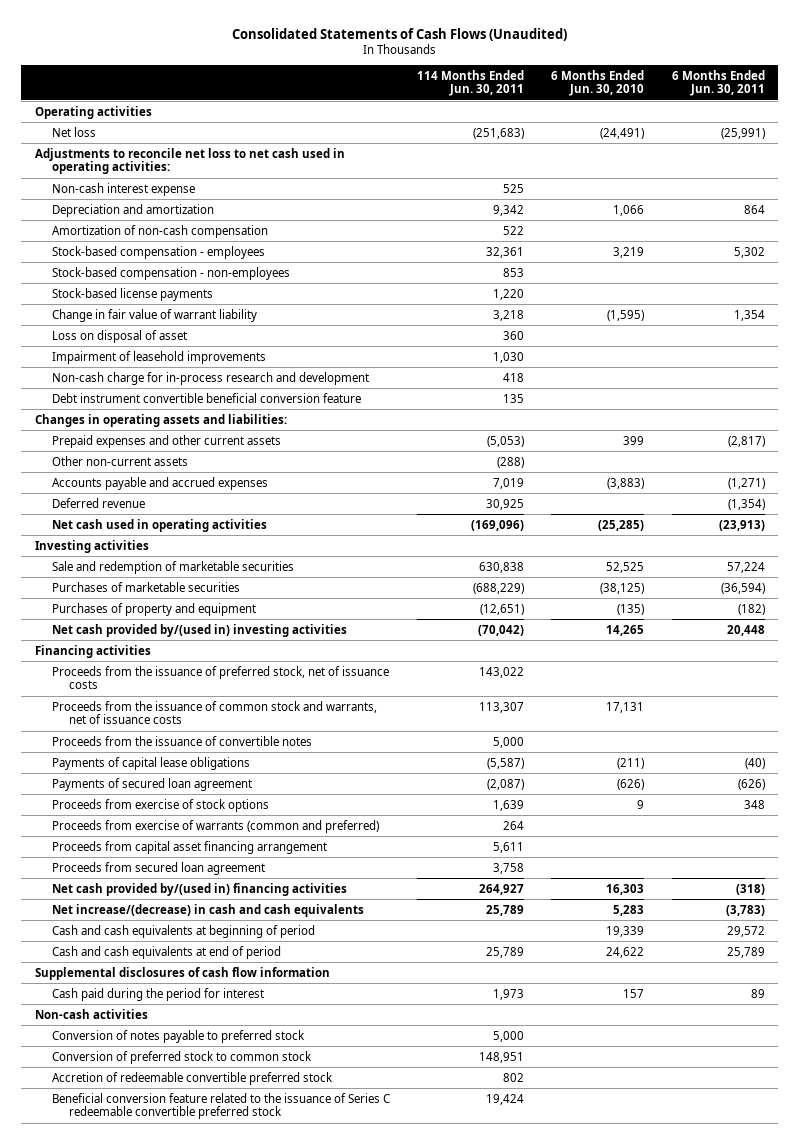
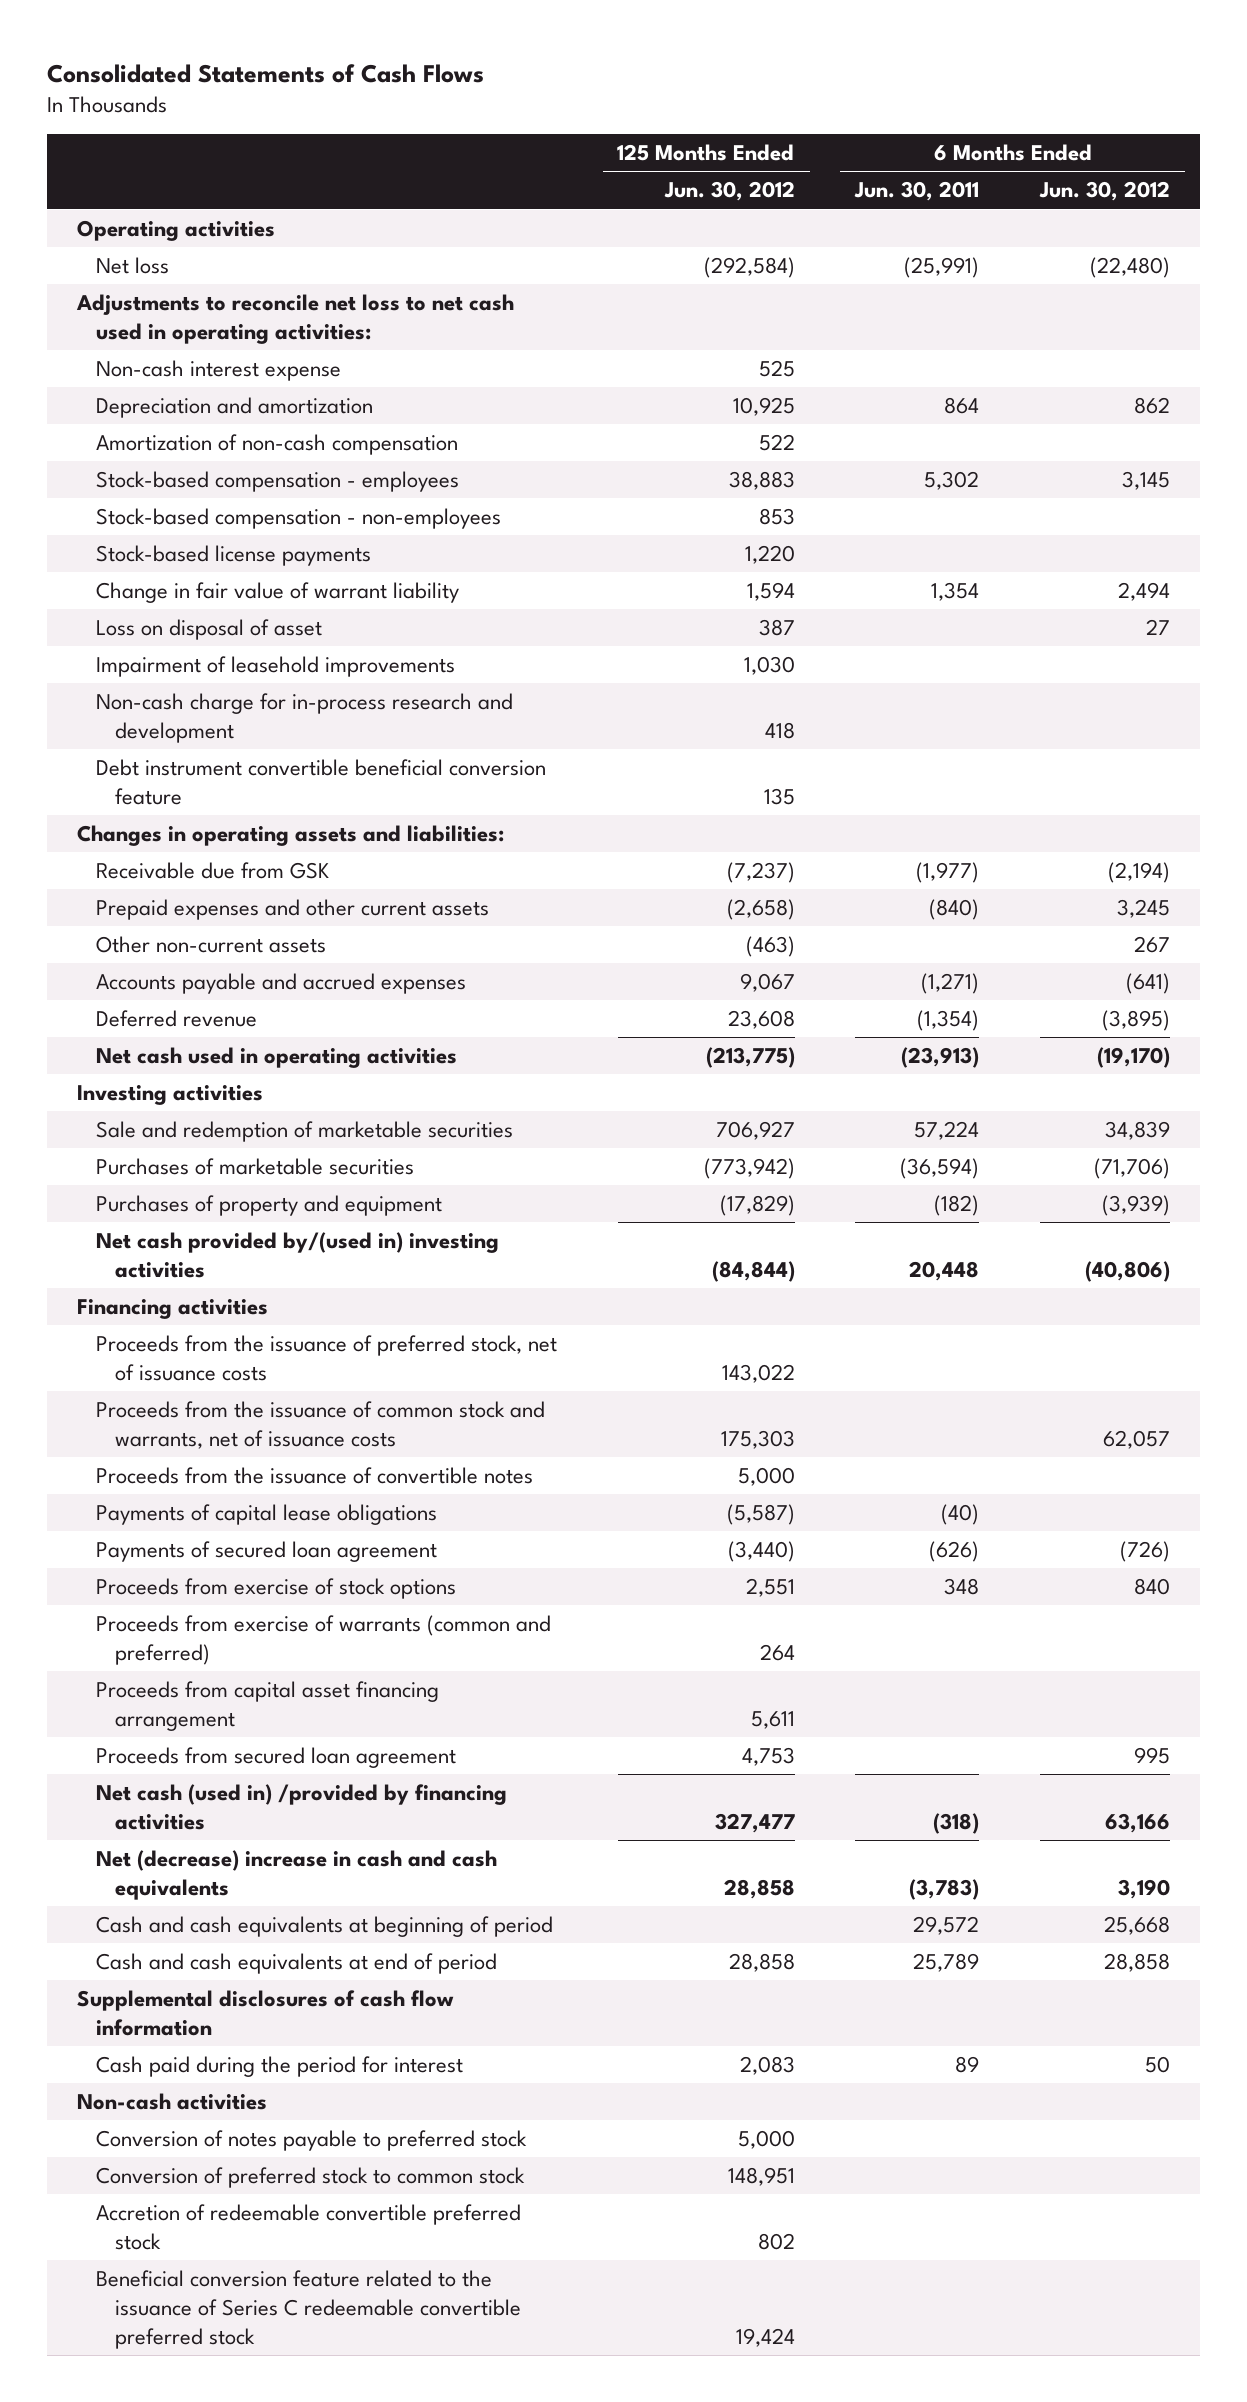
- Consolidated Statements of Cash Flows (Unaudited)
+ Consolidated Statements of Cash Flows
- | 114 Months Ended Jun. 30, 2011 | 6 Months Ended Jun. 30, 2010 | 6 Months Ended Jun. 30, 2011
+ | 125 Months Ended Jun. 30, 2012 | 6 Months Ended Jun. 30, 2011 | 6 Months Ended Jun. 30, 2012
- Prepaid expenses and other current assets | (5,053) | 399 | (2,817)
+ Receivable due from GSK | (7,237) | (1,977) | (2,194)
+ Prepaid expenses and other current assets | (2,658) | (840) | 3,245
- Net cash provided by/(used in) financing activities | 264,927 | 16,303 | (318)
- Net increase/(decrease) in cash and cash equivalents | 25,789 | 5,283 | (3,783)
+ Net cash (used in) /provided by financing activities | 327,477 | (318) | 63,166
+ Net (decrease) increase in cash and cash equivalents | 28,858 | (3,783) | 3,190

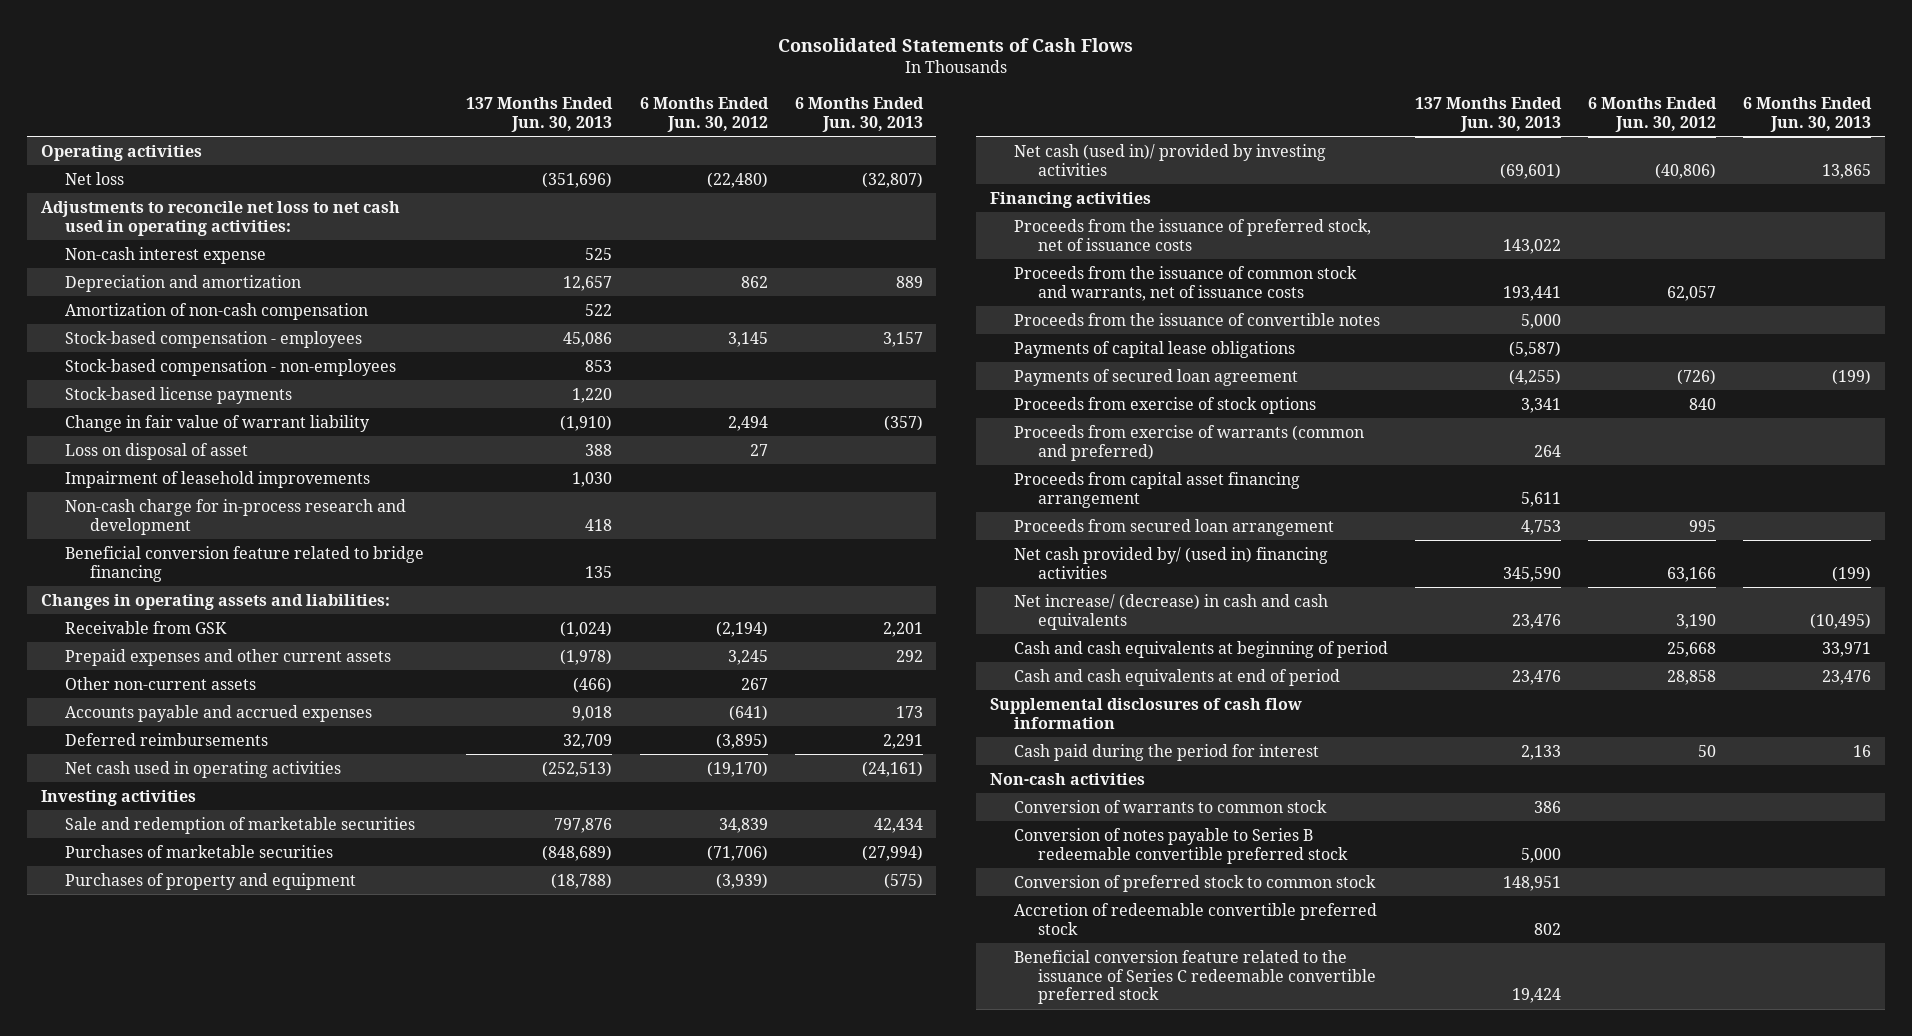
- | 125 Months Ended Jun. 30, 2012 | 6 Months Ended Jun. 30, 2011 | 6 Months Ended Jun. 30, 2012
+ | 137 Months Ended Jun. 30, 2013 | 6 Months Ended Jun. 30, 2012 | 6 Months Ended Jun. 30, 2013
- Debt instrument convertible beneficial conversion feature | 135 | |
+ Beneficial conversion feature related to bridge financing | 135 | |
- Receivable due from GSK | (7,237) | (1,977) | (2,194)
+ Receivable from GSK | (1,024) | (2,194) | 2,201
- Deferred revenue | 23,608 | (1,354) | (3,895)
+ Deferred reimbursements | 32,709 | (3,895) | 2,291
- Net cash provided by/(used in) investing activities | (84,844) | 20,448 | (40,806)
+ Net cash (used in)/ provided by investing activities | (69,601) | (40,806) | 13,865
- Proceeds from secured loan agreement | 4,753 | | 995
- Net cash (used in) /provided by financing activities | 327,477 | (318) | 63,166
- Net (decrease) increase in cash and cash equivalents | 28,858 | (3,783) | 3,190
+ Proceeds from secured loan arrangement | 4,753 | 995 |
+ Net cash provided by/ (used in) financing activities | 345,590 | 63,166 | (199)
+ Net increase/ (decrease) in cash and cash equivalents | 23,476 | 3,190 | (10,495)
- Conversion of notes payable to preferred stock | 5,000 | |
+ Conversion of warrants to common stock | 386 | |
+ Conversion of notes payable to Series B redeemable convertible preferred stock | 5,000 | |

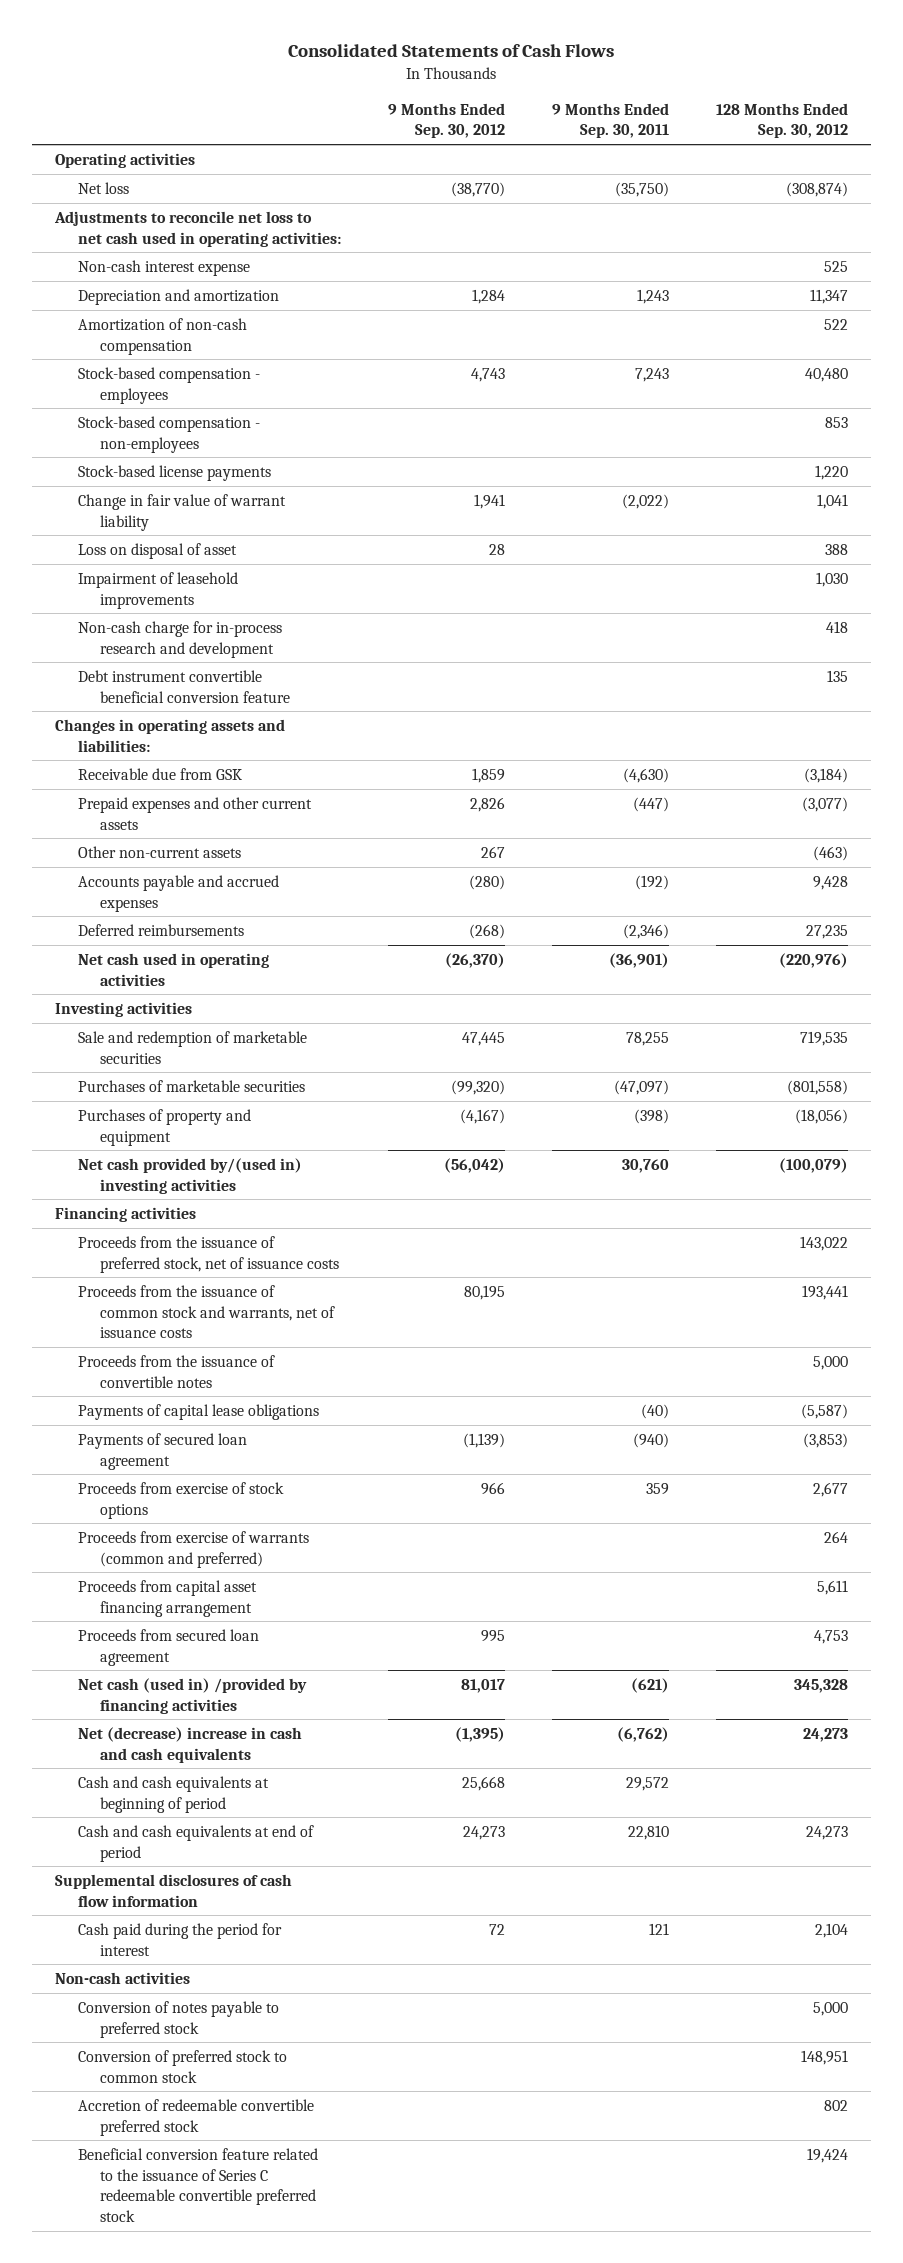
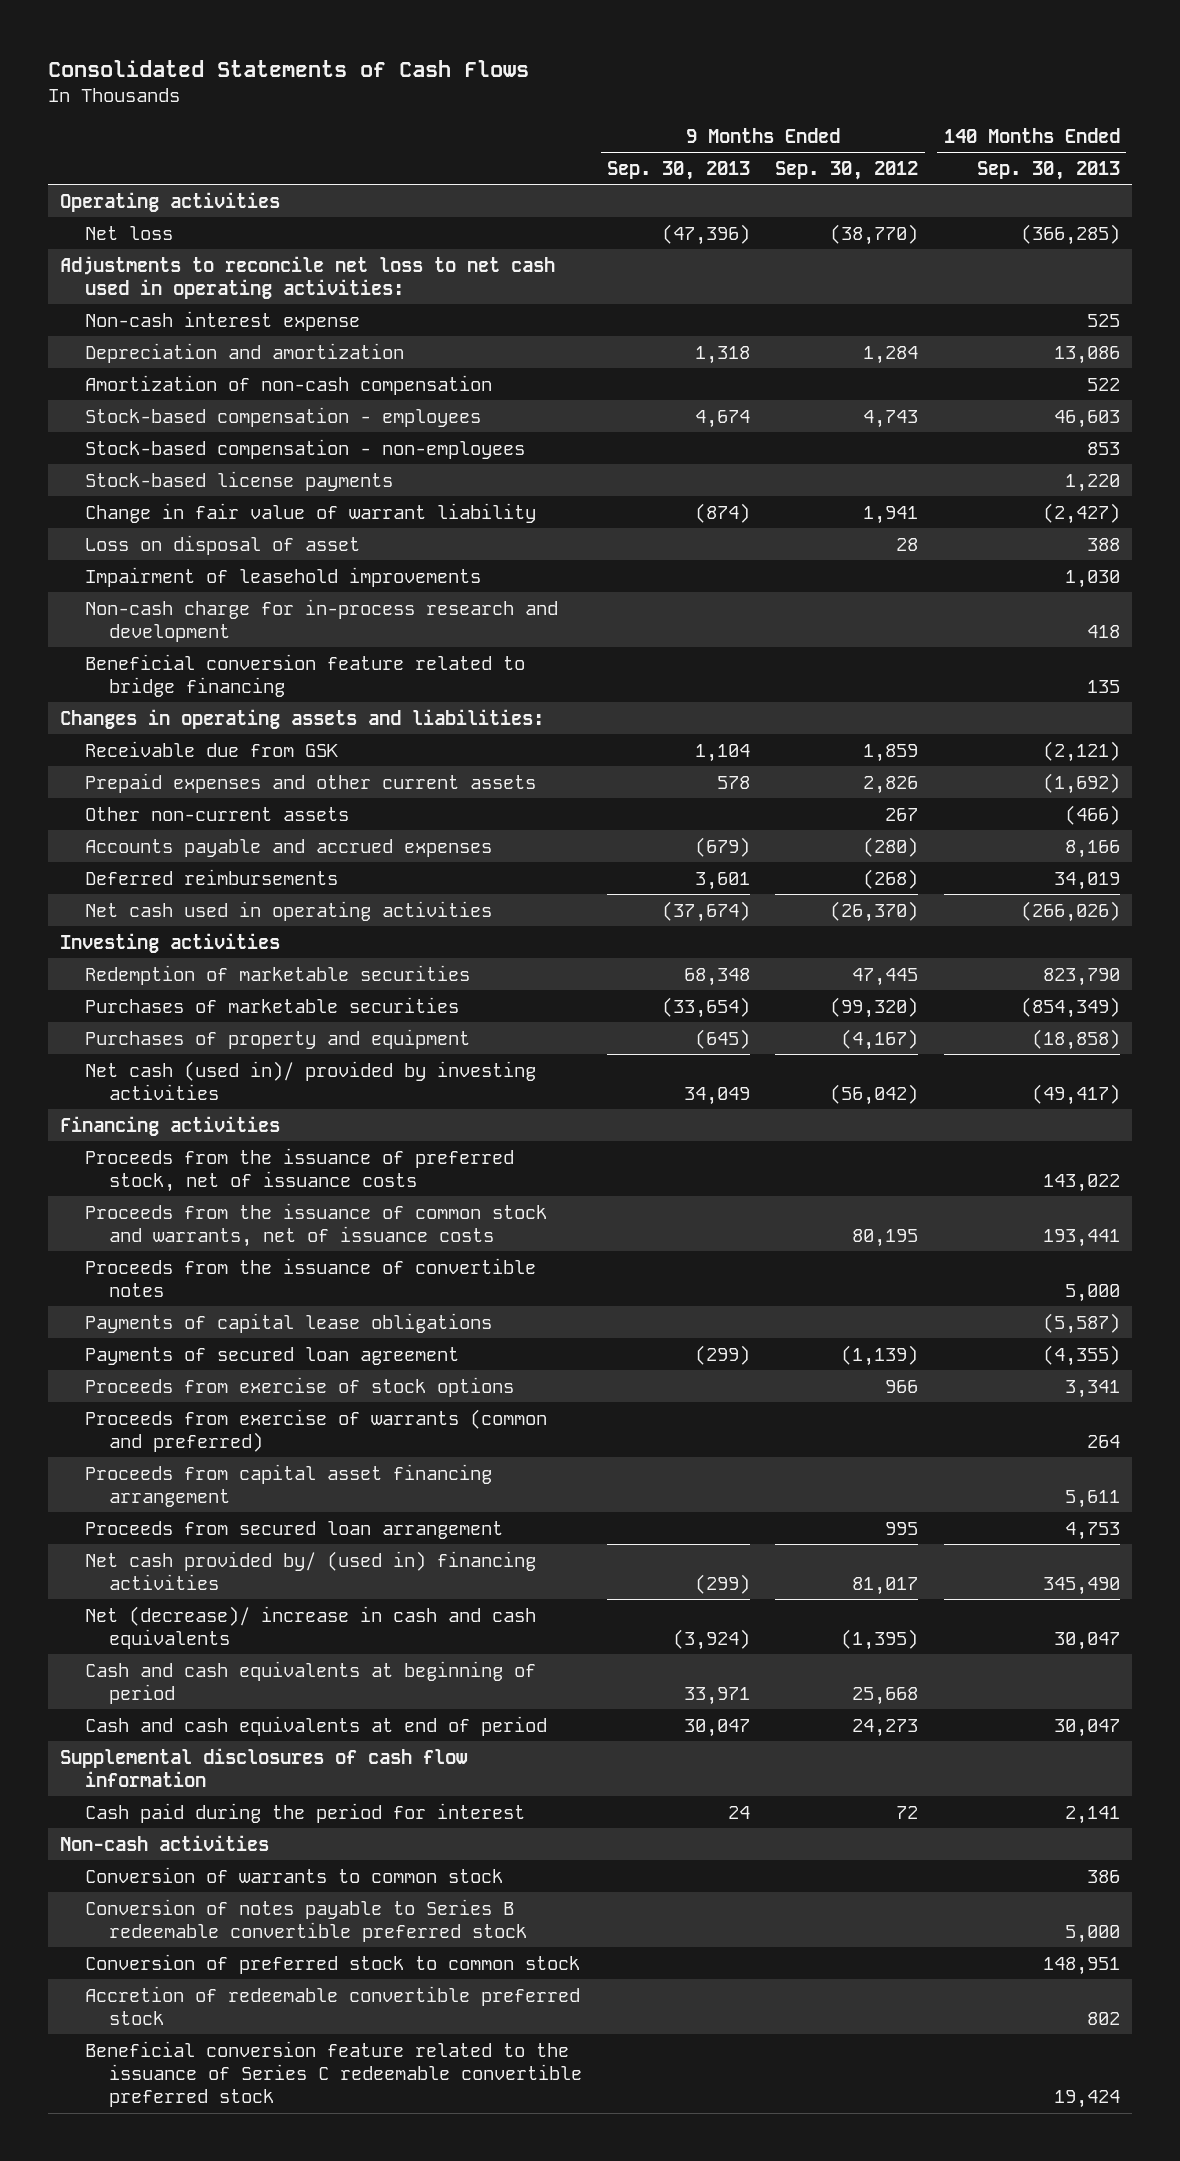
- | 9 Months Ended Sep. 30, 2012 | 9 Months Ended Sep. 30, 2011 | 128 Months Ended Sep. 30, 2012
+ | 9 Months Ended Sep. 30, 2013 | 9 Months Ended Sep. 30, 2012 | 140 Months Ended Sep. 30, 2013
- Debt instrument convertible beneficial conversion feature | | | 135
+ Beneficial conversion feature related to bridge financing | | | 135
- Sale and redemption of marketable securities | 47,445 | 78,255 | 719,535
+ Redemption of marketable securities | 68,348 | 47,445 | 823,790
- Net cash provided by/(used in) investing activities | (56,042) | 30,760 | (100,079)
+ Net cash (used in)/ provided by investing activities | 34,049 | (56,042) | (49,417)
- Proceeds from secured loan agreement | 995 | | 4,753
- Net cash (used in) /provided by financing activities | 81,017 | (621) | 345,328
- Net (decrease) increase in cash and cash equivalents | (1,395) | (6,762) | 24,273
+ Proceeds from secured loan arrangement | | 995 | 4,753
+ Net cash provided by/ (used in) financing activities | (299) | 81,017 | 345,490
+ Net (decrease)/ increase in cash and cash equivalents | (3,924) | (1,395) | 30,047
- Conversion of notes payable to preferred stock | | | 5,000
+ Conversion of warrants to common stock | | | 386
+ Conversion of notes payable to Series B redeemable convertible preferred stock | | | 5,000

